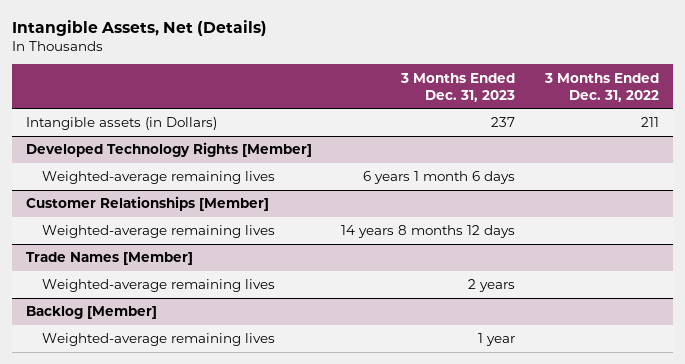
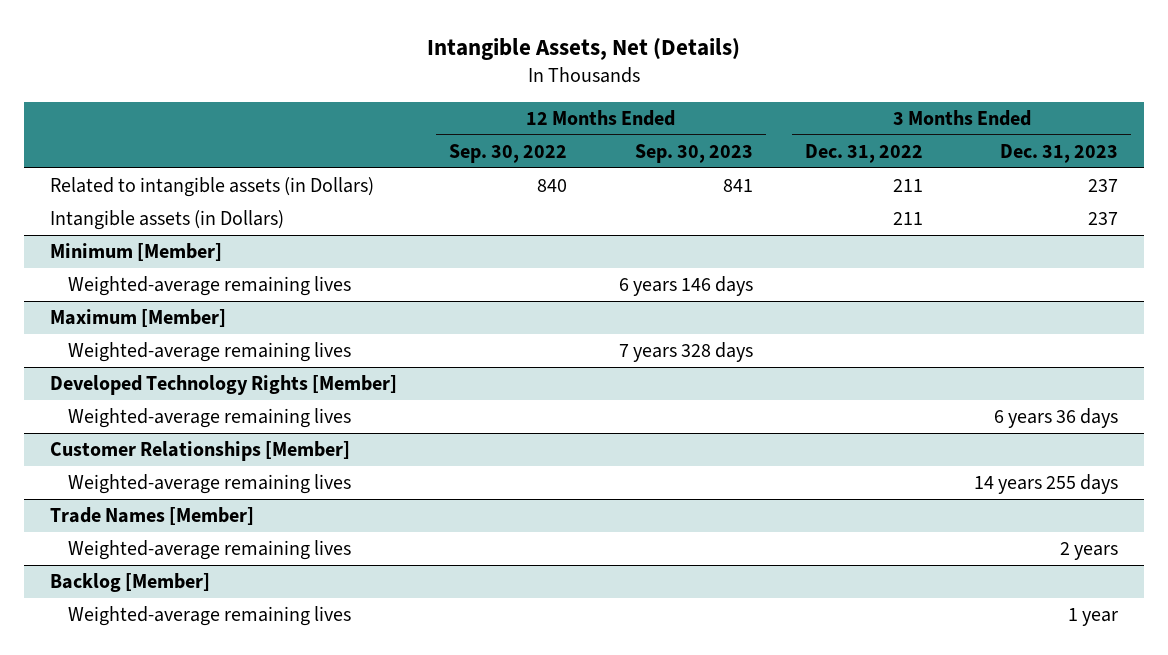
- | 3 Months Ended Dec. 31, 2023 | 3 Months Ended Dec. 31, 2022
+ | 12 Months Ended Sep. 30, 2022 | 12 Months Ended Sep. 30, 2023 | 3 Months Ended Dec. 31, 2022 | 3 Months Ended Dec. 31, 2023
+ Related to intangible assets (in Dollars) | 840 | 841 | 211 | 237
+ Minimum [Member]
+ Weighted-average remaining lives | | 6 years 146 days | |
+ Maximum [Member]
+ Weighted-average remaining lives | | 7 years 328 days | |
@ Developed Technology Rights [Member]
- Weighted-average remaining lives | 6 years 1 month 6 days |
+ Weighted-average remaining lives | | | | 6 years 36 days
@ Customer Relationships [Member]
- Weighted-average remaining lives | 14 years 8 months 12 days |
+ Weighted-average remaining lives | | | | 14 years 255 days

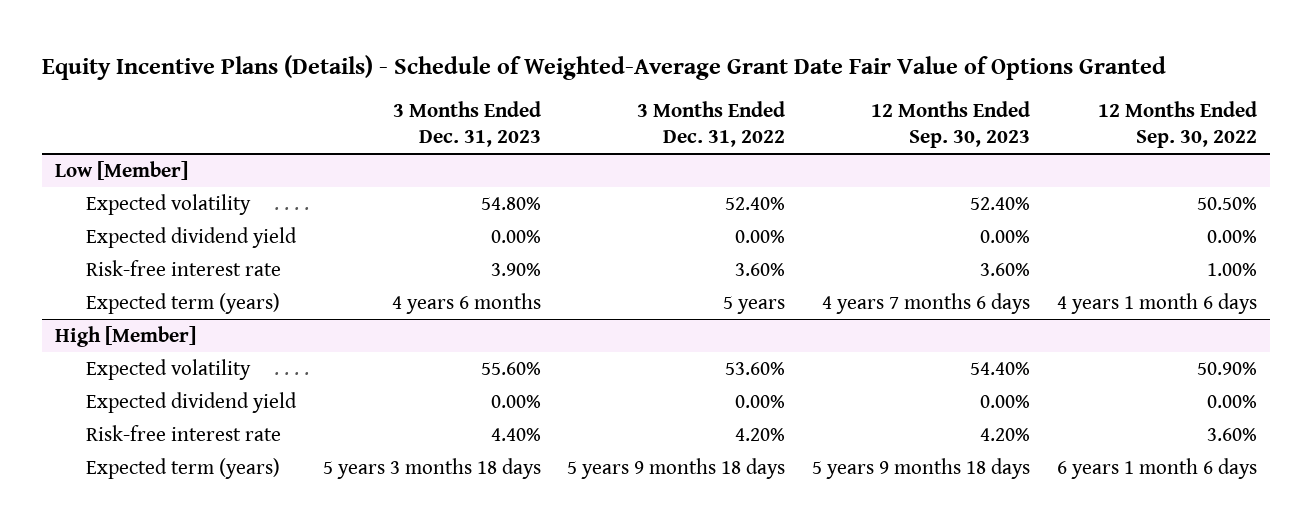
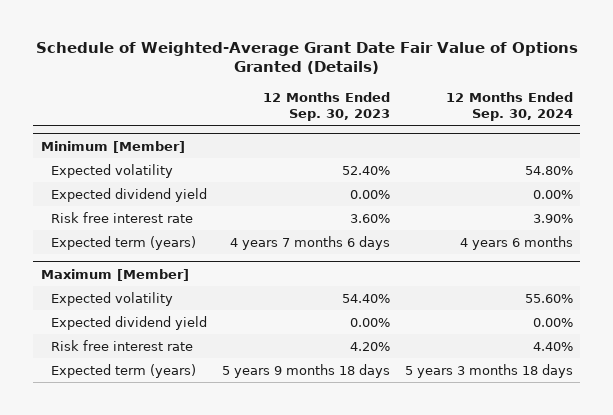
- Equity Incentive Plans (Details) - Schedule of Weighted-Average Grant Date Fair Value of Options Granted
+ Schedule of Weighted-Average Grant Date Fair Value of Options Granted (Details)
- | 3 Months Ended Dec. 31, 2023 | 3 Months Ended Dec. 31, 2022 | 12 Months Ended Sep. 30, 2023 | 12 Months Ended Sep. 30, 2022
+ | 12 Months Ended Sep. 30, 2023 | 12 Months Ended Sep. 30, 2024
- Low [Member]
+ Minimum [Member]
- Risk-free interest rate | 3.90% | 3.60% | 3.60% | 1.00%
+ Risk free interest rate | 3.60% | 3.90%
- High [Member]
+ Maximum [Member]
- Risk-free interest rate | 4.40% | 4.20% | 4.20% | 3.60%
+ Risk free interest rate | 4.20% | 4.40%

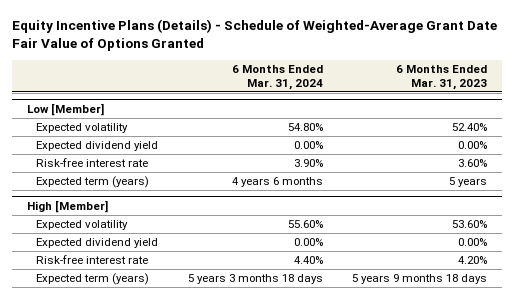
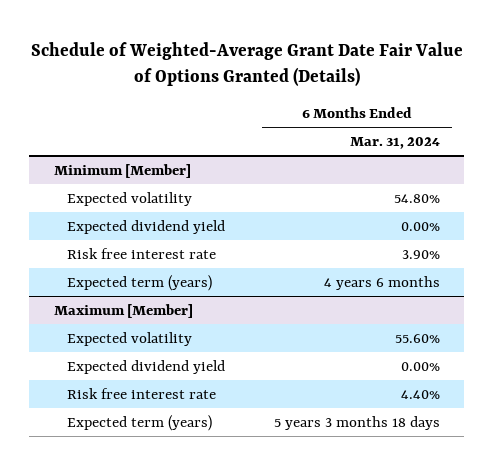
- Equity Incentive Plans (Details) - Schedule of Weighted-Average Grant Date Fair Value of Options Granted
+ Schedule of Weighted-Average Grant Date Fair Value of Options Granted (Details)
- | 6 Months Ended Mar. 31, 2024 | 6 Months Ended Mar. 31, 2023
+ | 6 Months Ended Mar. 31, 2024
- Low [Member]
+ Minimum [Member]
- Risk-free interest rate | 3.90% | 3.60%
+ Risk free interest rate | 3.90%
- High [Member]
+ Maximum [Member]
- Risk-free interest rate | 4.40% | 4.20%
+ Risk free interest rate | 4.40%

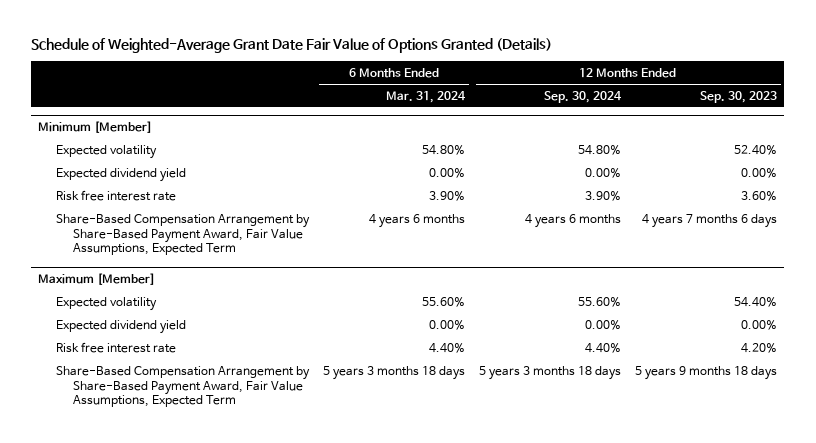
- | 6 Months Ended Mar. 31, 2024
+ | 6 Months Ended Mar. 31, 2024 | 12 Months Ended Sep. 30, 2024 | 12 Months Ended Sep. 30, 2023
@ Minimum [Member]
- Expected term (years) | 4 years 6 months
+ Share-Based Compensation Arrangement by Share-Based Payment Award, Fair Value Assumptions, Expected Term | 4 years 6 months | 4 years 6 months | 4 years 7 months 6 days
@ Maximum [Member]
- Expected term (years) | 5 years 3 months 18 days
+ Share-Based Compensation Arrangement by Share-Based Payment Award, Fair Value Assumptions, Expected Term | 5 years 3 months 18 days | 5 years 3 months 18 days | 5 years 9 months 18 days

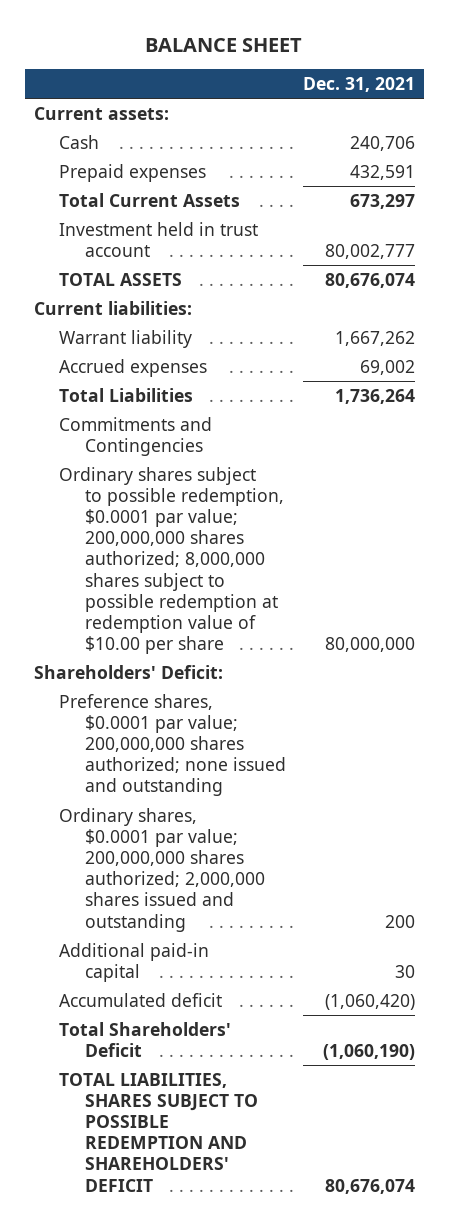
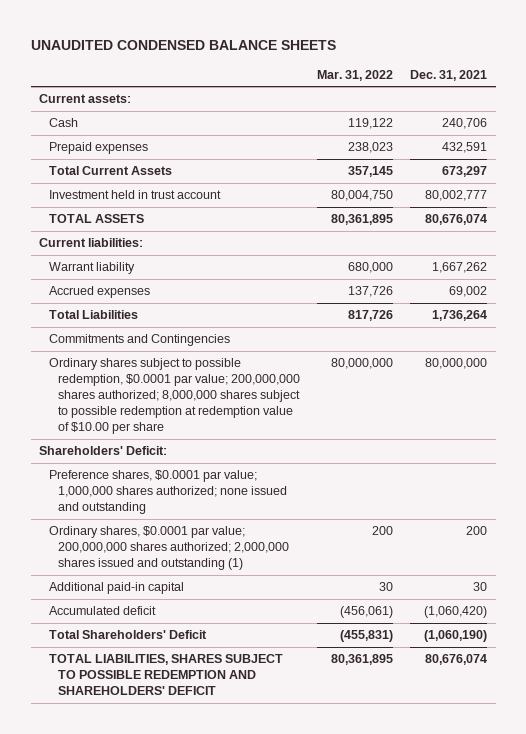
- BALANCE SHEET
+ UNAUDITED CONDENSED BALANCE SHEETS
- | Dec. 31, 2021
+ | Mar. 31, 2022 | Dec. 31, 2021
- Preference shares, $0.0001 par value; 200,000,000 shares authorized; none issued and outstanding
- Ordinary shares, $0.0001 par value; 200,000,000 shares authorized; 2,000,000 shares issued and outstanding | 200
+ Preference shares, $0.0001 par value; 1,000,000 shares authorized; none issued and outstanding
+ Ordinary shares, $0.0001 par value; 200,000,000 shares authorized; 2,000,000 shares issued and outstanding (1) | 200 | 200

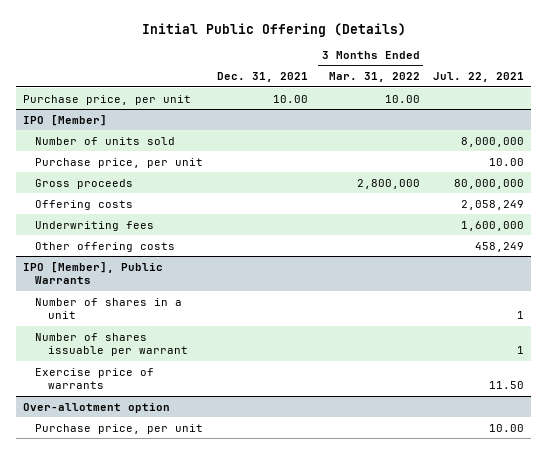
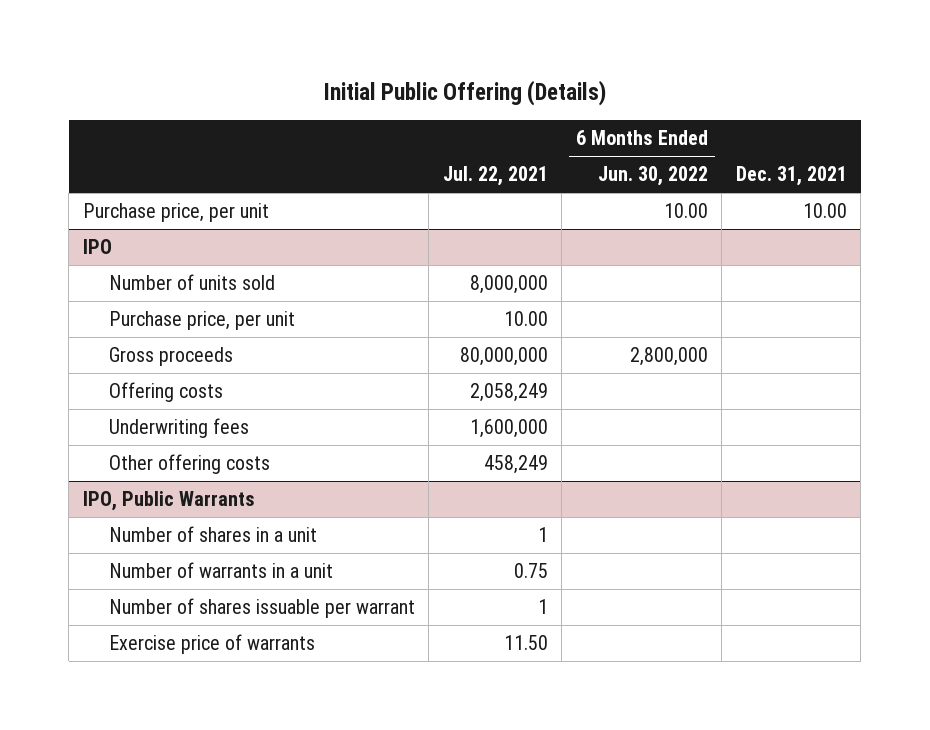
- | Dec. 31, 2021 | 3 Months Ended Mar. 31, 2022 | Jul. 22, 2021
+ | Jul. 22, 2021 | 6 Months Ended Jun. 30, 2022 | Dec. 31, 2021
- IPO [Member]
+ IPO
- IPO [Member], Public Warrants
+ IPO, Public Warrants
+ Number of warrants in a unit | 0.75 | |
- Over-allotment option
- Purchase price, per unit | | | 10.00

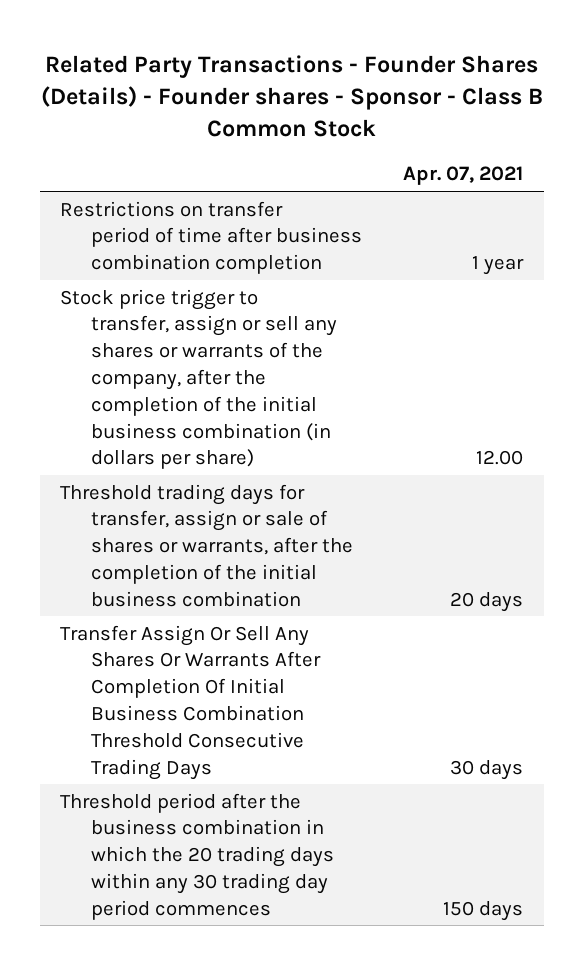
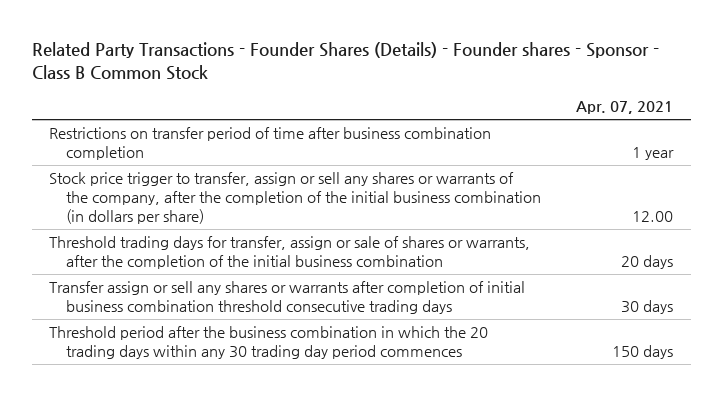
- Transfer Assign Or Sell Any Shares Or Warrants After Completion Of Initial Business Combination Threshold Consecutive Trading Days | 30 days
+ Transfer assign or sell any shares or warrants after completion of initial business combination threshold consecutive trading days | 30 days

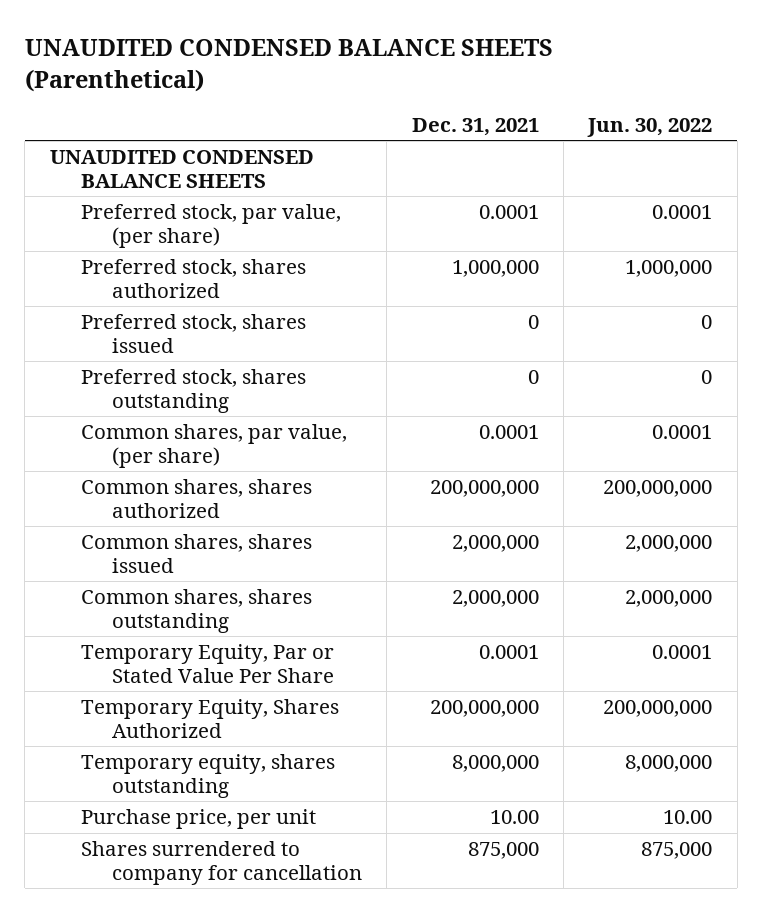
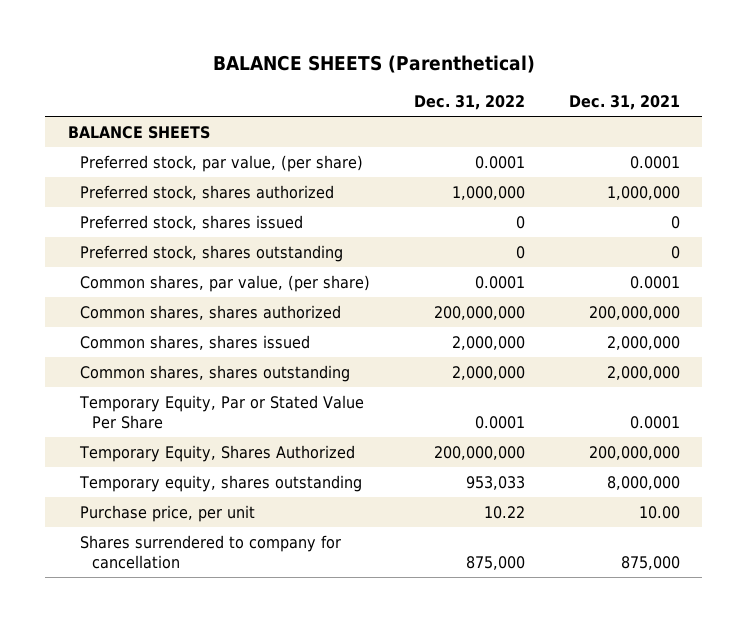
- UNAUDITED CONDENSED BALANCE SHEETS (Parenthetical)
+ BALANCE SHEETS (Parenthetical)
- | Dec. 31, 2021 | Jun. 30, 2022
+ | Dec. 31, 2022 | Dec. 31, 2021
- UNAUDITED CONDENSED BALANCE SHEETS
+ BALANCE SHEETS

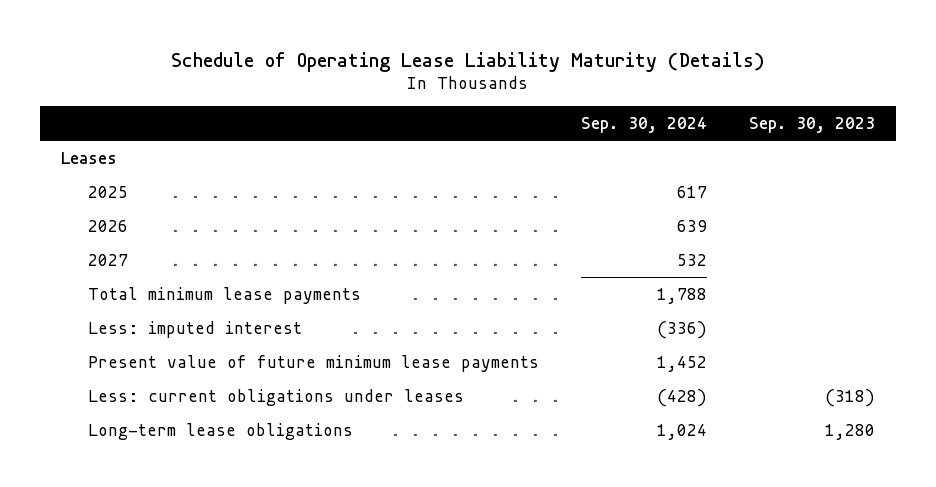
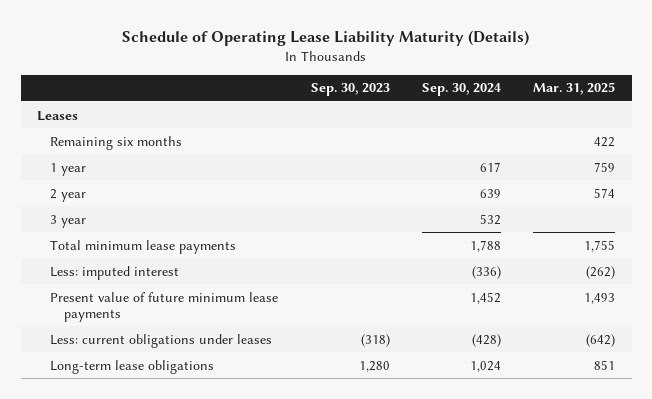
- | Sep. 30, 2024 | Sep. 30, 2023
+ | Sep. 30, 2023 | Sep. 30, 2024 | Mar. 31, 2025
- 2025 | 617 |
- 2026 | 639 |
- 2027 | 532 |
+ Remaining six months | | | 422
+ 1 year | | 617 | 759
+ 2 year | | 639 | 574
+ 3 year | | 532 |

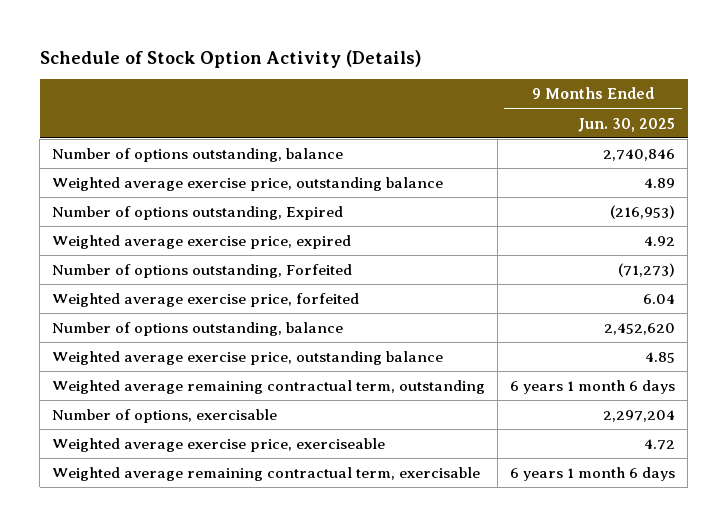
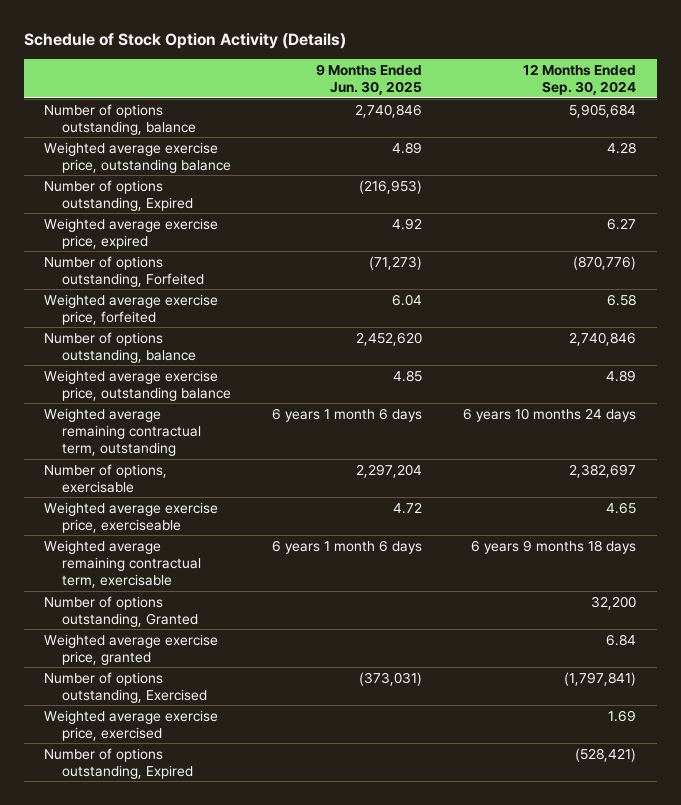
- | 9 Months Ended Jun. 30, 2025
+ | 9 Months Ended Jun. 30, 2025 | 12 Months Ended Sep. 30, 2024
+ Number of options outstanding, Granted | | 32,200
+ Weighted average exercise price, granted | | 6.84
+ Number of options outstanding, Exercised | (373,031) | (1,797,841)
+ Weighted average exercise price, exercised | | 1.69
+ Number of options outstanding, Expired | | (528,421)

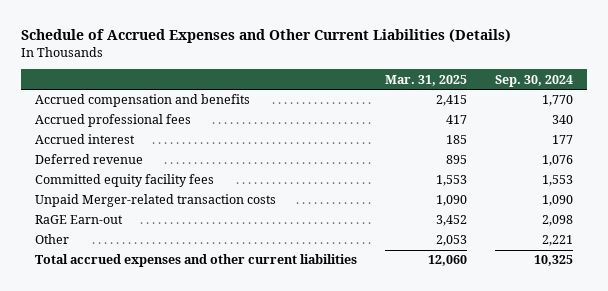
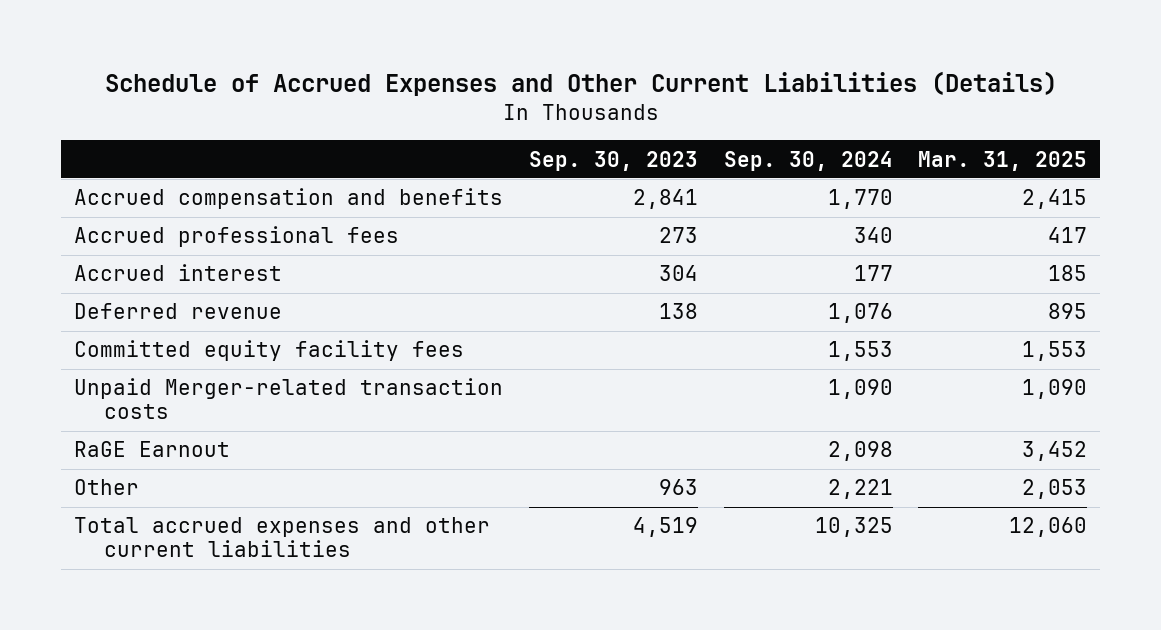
- | Mar. 31, 2025 | Sep. 30, 2024
+ | Sep. 30, 2023 | Sep. 30, 2024 | Mar. 31, 2025
- RaGE Earn-out | 3,452 | 2,098
+ RaGE Earnout | | 2,098 | 3,452

